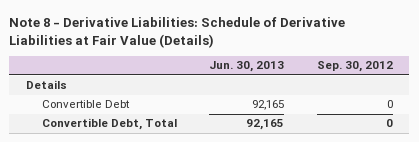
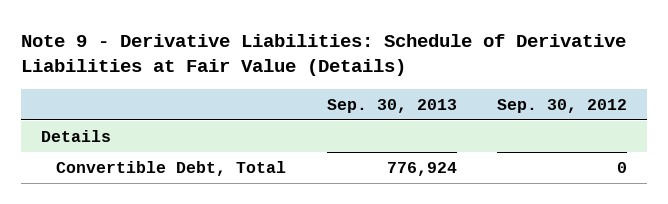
- Note 8 - Derivative Liabilities: Schedule of Derivative Liabilities at Fair Value (Details)
+ Note 9 - Derivative Liabilities: Schedule of Derivative Liabilities at Fair Value (Details)
- | Jun. 30, 2013 | Sep. 30, 2012
+ | Sep. 30, 2013 | Sep. 30, 2012
- Convertible Debt | 92,165 | 0

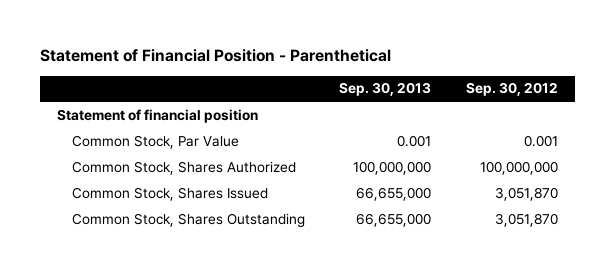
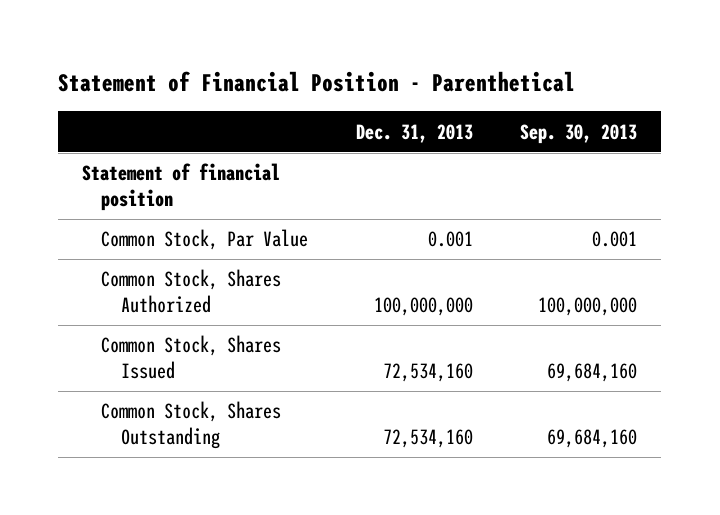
- | Sep. 30, 2013 | Sep. 30, 2012
+ | Dec. 31, 2013 | Sep. 30, 2013
- Common Stock, Shares Issued | 66,655,000 | 3,051,870
- Common Stock, Shares Outstanding | 66,655,000 | 3,051,870
+ Common Stock, Shares Issued | 72,534,160 | 69,684,160
+ Common Stock, Shares Outstanding | 72,534,160 | 69,684,160

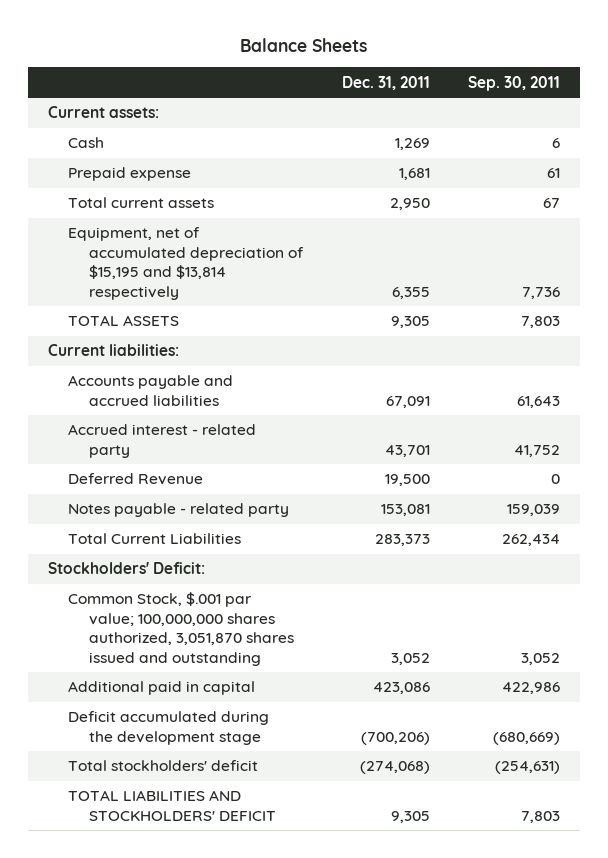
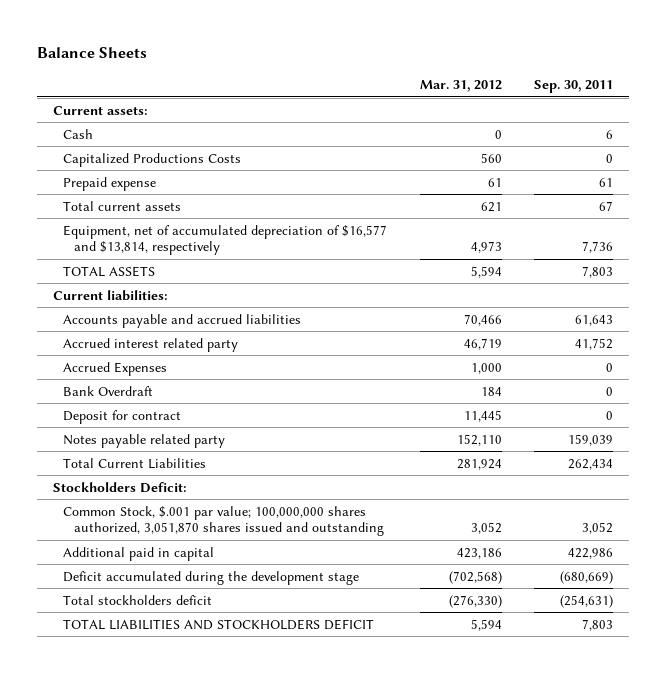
- | Dec. 31, 2011 | Sep. 30, 2011
+ | Mar. 31, 2012 | Sep. 30, 2011
+ Capitalized Productions Costs | 560 | 0
- Equipment, net of accumulated depreciation of $15,195 and $13,814 respectively | 6,355 | 7,736
+ Equipment, net of accumulated depreciation of $16,577 and $13,814, respectively | 4,973 | 7,736
- Accrued interest - related party | 43,701 | 41,752
- Deferred Revenue | 19,500 | 0
- Notes payable - related party | 153,081 | 159,039
+ Accrued interest related party | 46,719 | 41,752
+ Accrued Expenses | 1,000 | 0
+ Bank Overdraft | 184 | 0
+ Deposit for contract | 11,445 | 0
+ Notes payable related party | 152,110 | 159,039
- Stockholders' Deficit:
+ Stockholders Deficit:
- Total stockholders' deficit | (274,068) | (254,631)
- TOTAL LIABILITIES AND STOCKHOLDERS' DEFICIT | 9,305 | 7,803
+ Total stockholders deficit | (276,330) | (254,631)
+ TOTAL LIABILITIES AND STOCKHOLDERS DEFICIT | 5,594 | 7,803

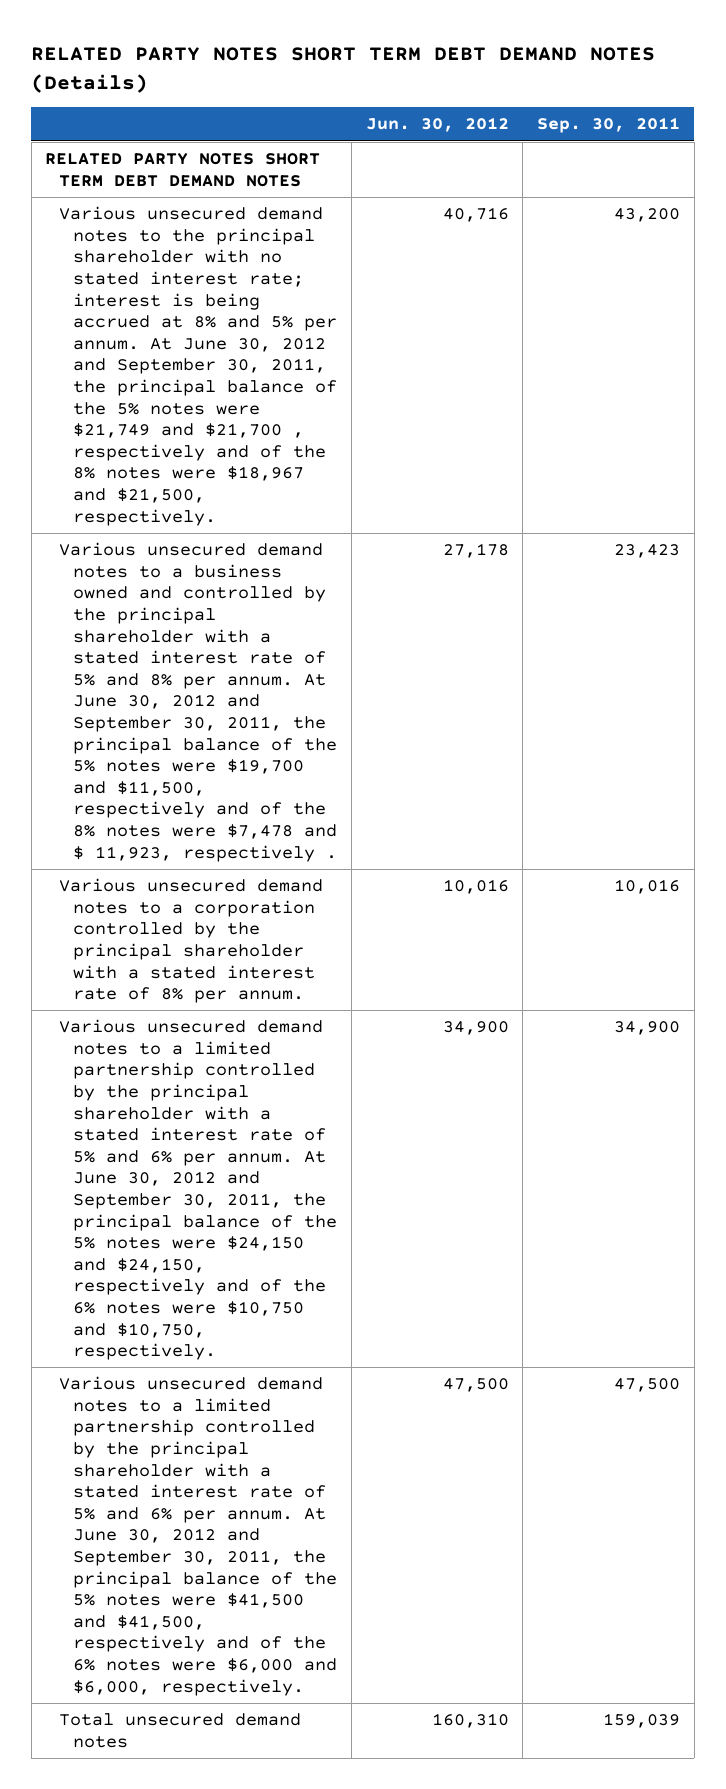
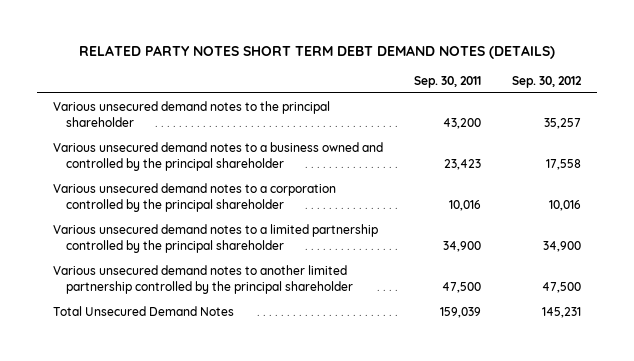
- RELATED PARTY NOTES SHORT TERM DEBT DEMAND NOTES (Details)
+ RELATED PARTY NOTES SHORT TERM DEBT DEMAND NOTES (DETAILS)
- | Jun. 30, 2012 | Sep. 30, 2011
+ | Sep. 30, 2011 | Sep. 30, 2012
- RELATED PARTY NOTES SHORT TERM DEBT DEMAND NOTES
- Various unsecured demand notes to the principal shareholder with no stated interest rate; interest is being accrued at 8% and 5% per annum. At June 30, 2012 and September 30, 2011, the principal balance of the 5% notes were $21,749 and $21,700 , respectively and of the 8% notes were $18,967 and $21,500, respectively. | 40,716 | 43,200
- Various unsecured demand notes to a business owned and controlled by the principal shareholder with a stated interest rate of 5% and 8% per annum. At June 30, 2012 and September 30, 2011, the principal balance of the 5% notes were $19,700 and $11,500, respectively and of the 8% notes were $7,478 and $ 11,923, respectively . | 27,178 | 23,423
- Various unsecured demand notes to a corporation controlled by the principal shareholder with a stated interest rate of 8% per annum. | 10,016 | 10,016
- Various unsecured demand notes to a limited partnership controlled by the principal shareholder with a stated interest rate of 5% and 6% per annum. At June 30, 2012 and September 30, 2011, the principal balance of the 5% notes were $24,150 and $24,150, respectively and of the 6% notes were $10,750 and $10,750, respectively. | 34,900 | 34,900
- Various unsecured demand notes to a limited partnership controlled by the principal shareholder with a stated interest rate of 5% and 6% per annum. At June 30, 2012 and September 30, 2011, the principal balance of the 5% notes were $41,500 and $41,500, respectively and of the 6% notes were $6,000 and $6,000, respectively. | 47,500 | 47,500
- Total unsecured demand notes | 160,310 | 159,039
+ Various unsecured demand notes to the principal shareholder | 43,200 | 35,257
+ Various unsecured demand notes to a business owned and controlled by the principal shareholder | 23,423 | 17,558
+ Various unsecured demand notes to a corporation controlled by the principal shareholder | 10,016 | 10,016
+ Various unsecured demand notes to a limited partnership controlled by the principal shareholder | 34,900 | 34,900
+ Various unsecured demand notes to another limited partnership controlled by the principal shareholder | 47,500 | 47,500
+ Total Unsecured Demand Notes | 159,039 | 145,231

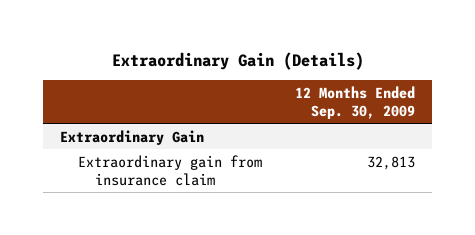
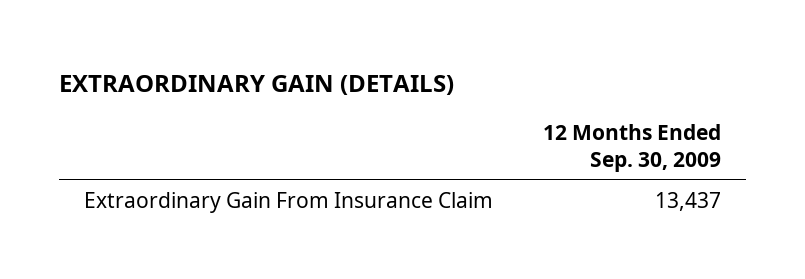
- Extraordinary Gain (Details)
+ EXTRAORDINARY GAIN (DETAILS)
- Extraordinary Gain
- Extraordinary gain from insurance claim | 32,813
+ Extraordinary Gain From Insurance Claim | 13,437

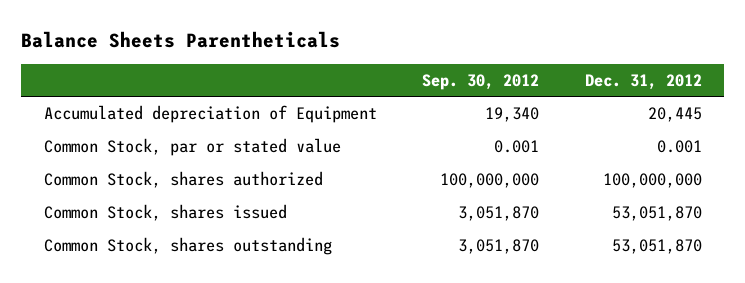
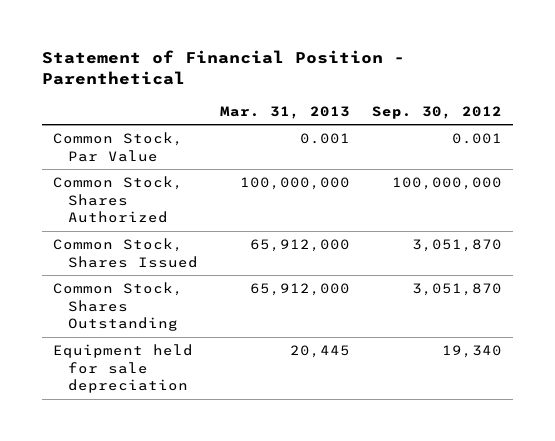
- Balance Sheets Parentheticals
+ Statement of Financial Position - Parenthetical
- | Sep. 30, 2012 | Dec. 31, 2012
+ | Mar. 31, 2013 | Sep. 30, 2012
- Accumulated depreciation of Equipment | 19,340 | 20,445
- Common Stock, par or stated value | 0.001 | 0.001
- Common Stock, shares authorized | 100,000,000 | 100,000,000
- Common Stock, shares issued | 3,051,870 | 53,051,870
- Common Stock, shares outstanding | 3,051,870 | 53,051,870
+ Common Stock, Par Value | 0.001 | 0.001
+ Common Stock, Shares Authorized | 100,000,000 | 100,000,000
+ Common Stock, Shares Issued | 65,912,000 | 3,051,870
+ Common Stock, Shares Outstanding | 65,912,000 | 3,051,870
+ Equipment held for sale depreciation | 20,445 | 19,340

